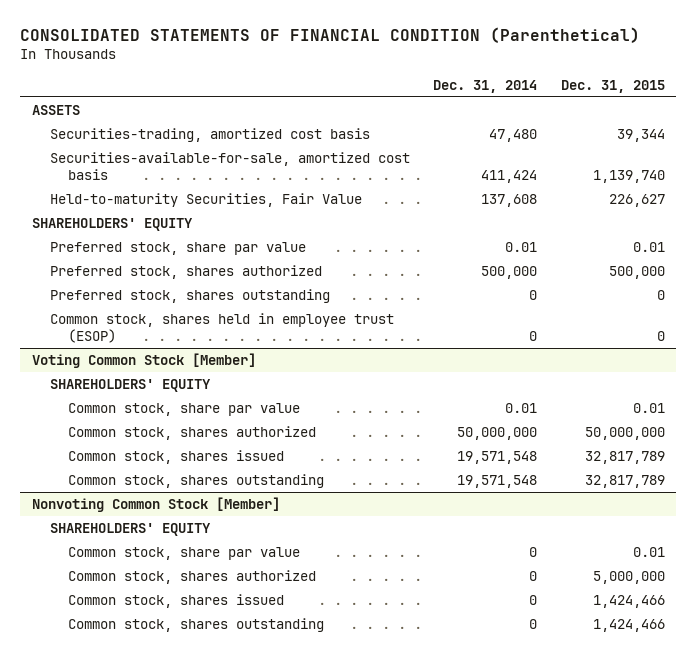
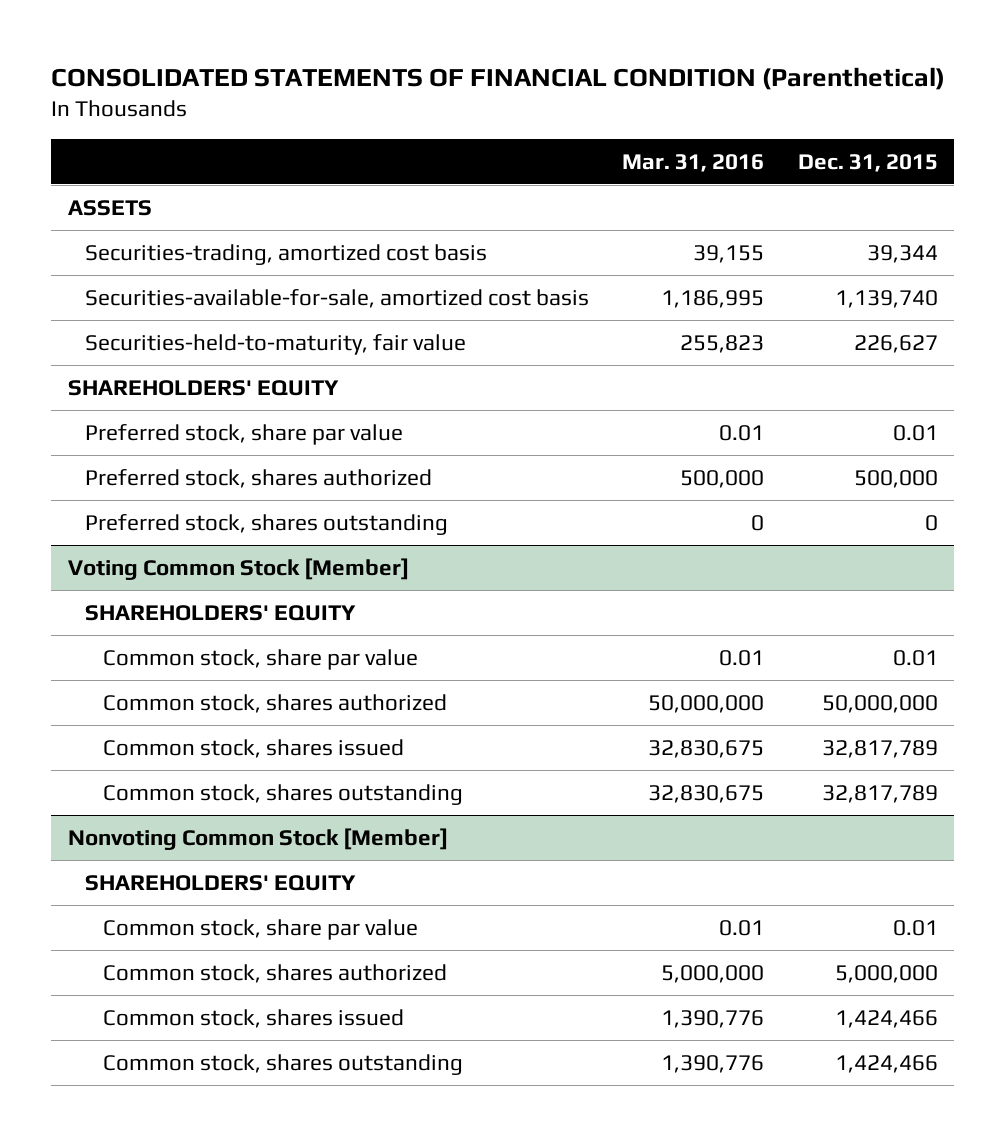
- | Dec. 31, 2014 | Dec. 31, 2015
+ | Mar. 31, 2016 | Dec. 31, 2015
- Held-to-maturity Securities, Fair Value | 137,608 | 226,627
+ Securities-held-to-maturity, fair value | 255,823 | 226,627
- Common stock, shares held in employee trust (ESOP) | 0 | 0

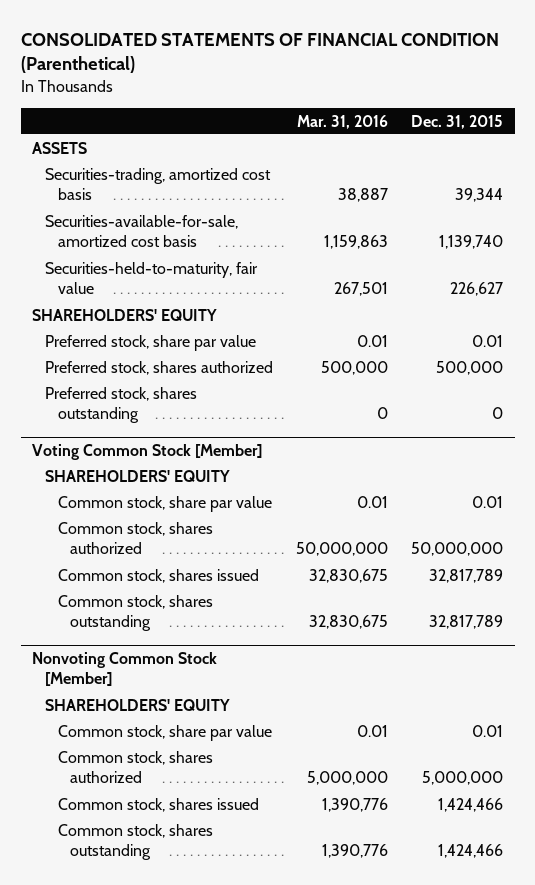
- Securities-trading, amortized cost basis | 39,155 | 39,344
- Securities-available-for-sale, amortized cost basis | 1,186,995 | 1,139,740
- Securities-held-to-maturity, fair value | 255,823 | 226,627
+ Securities-trading, amortized cost basis | 38,887 | 39,344
+ Securities-available-for-sale, amortized cost basis | 1,159,863 | 1,139,740
+ Securities-held-to-maturity, fair value | 267,501 | 226,627

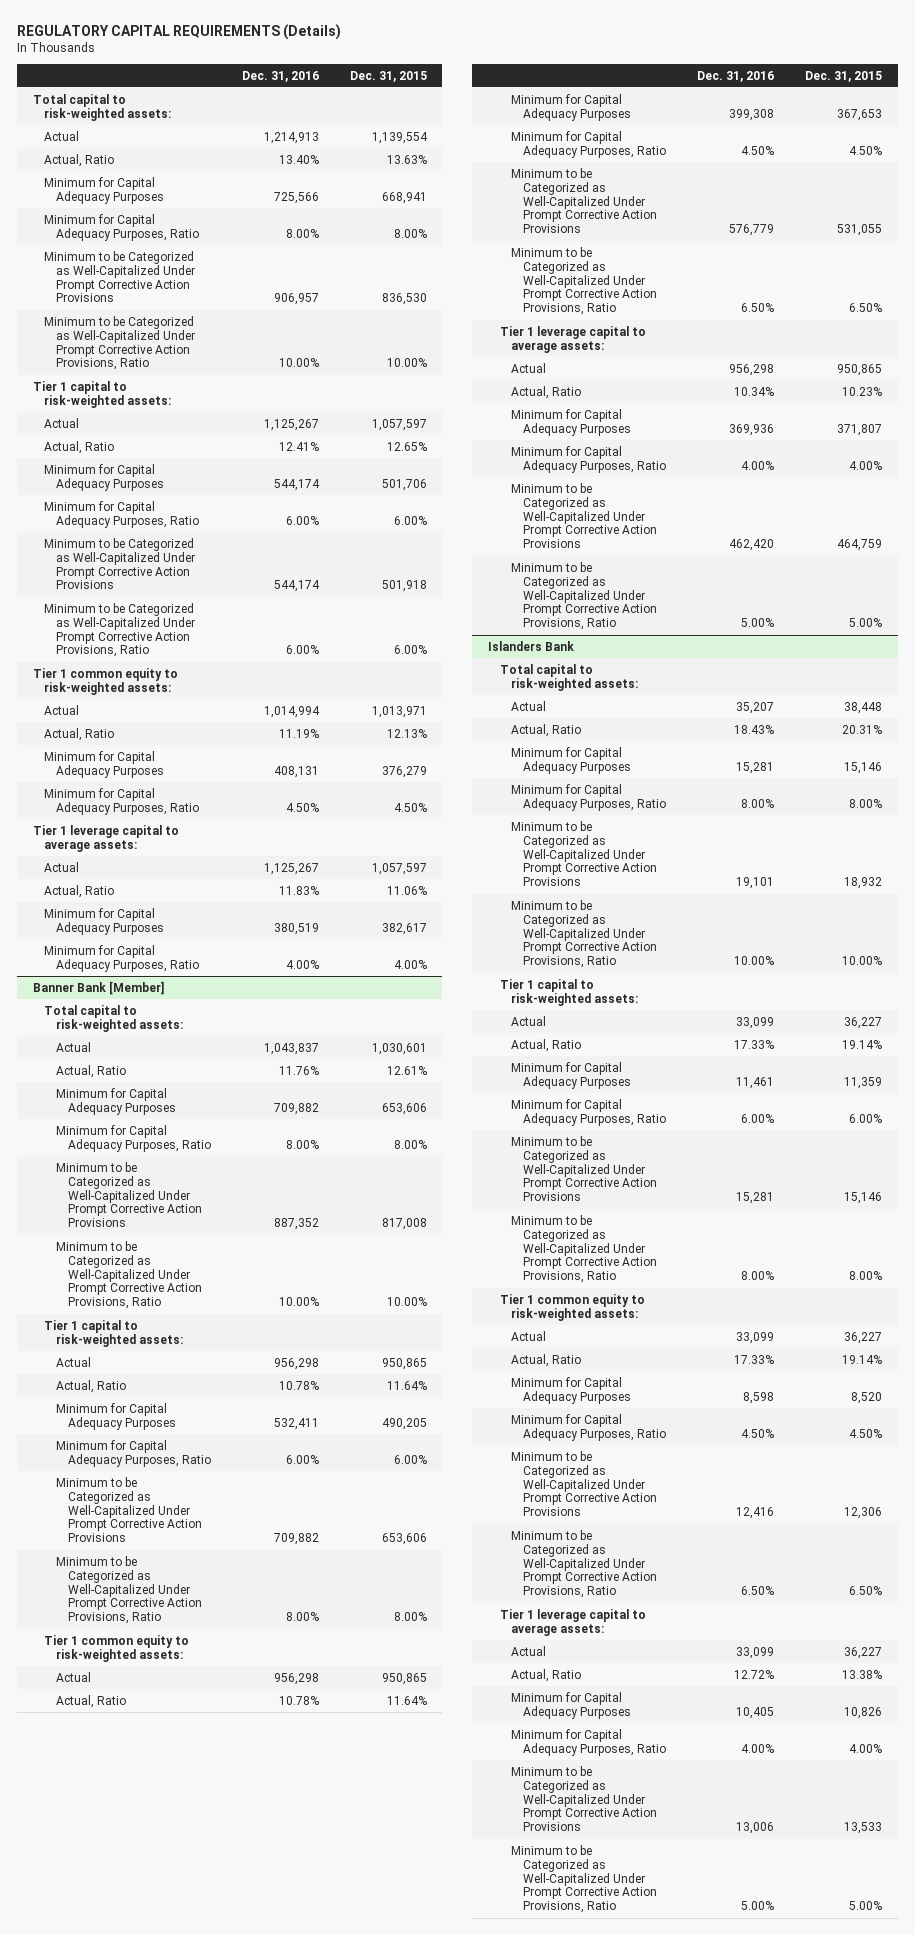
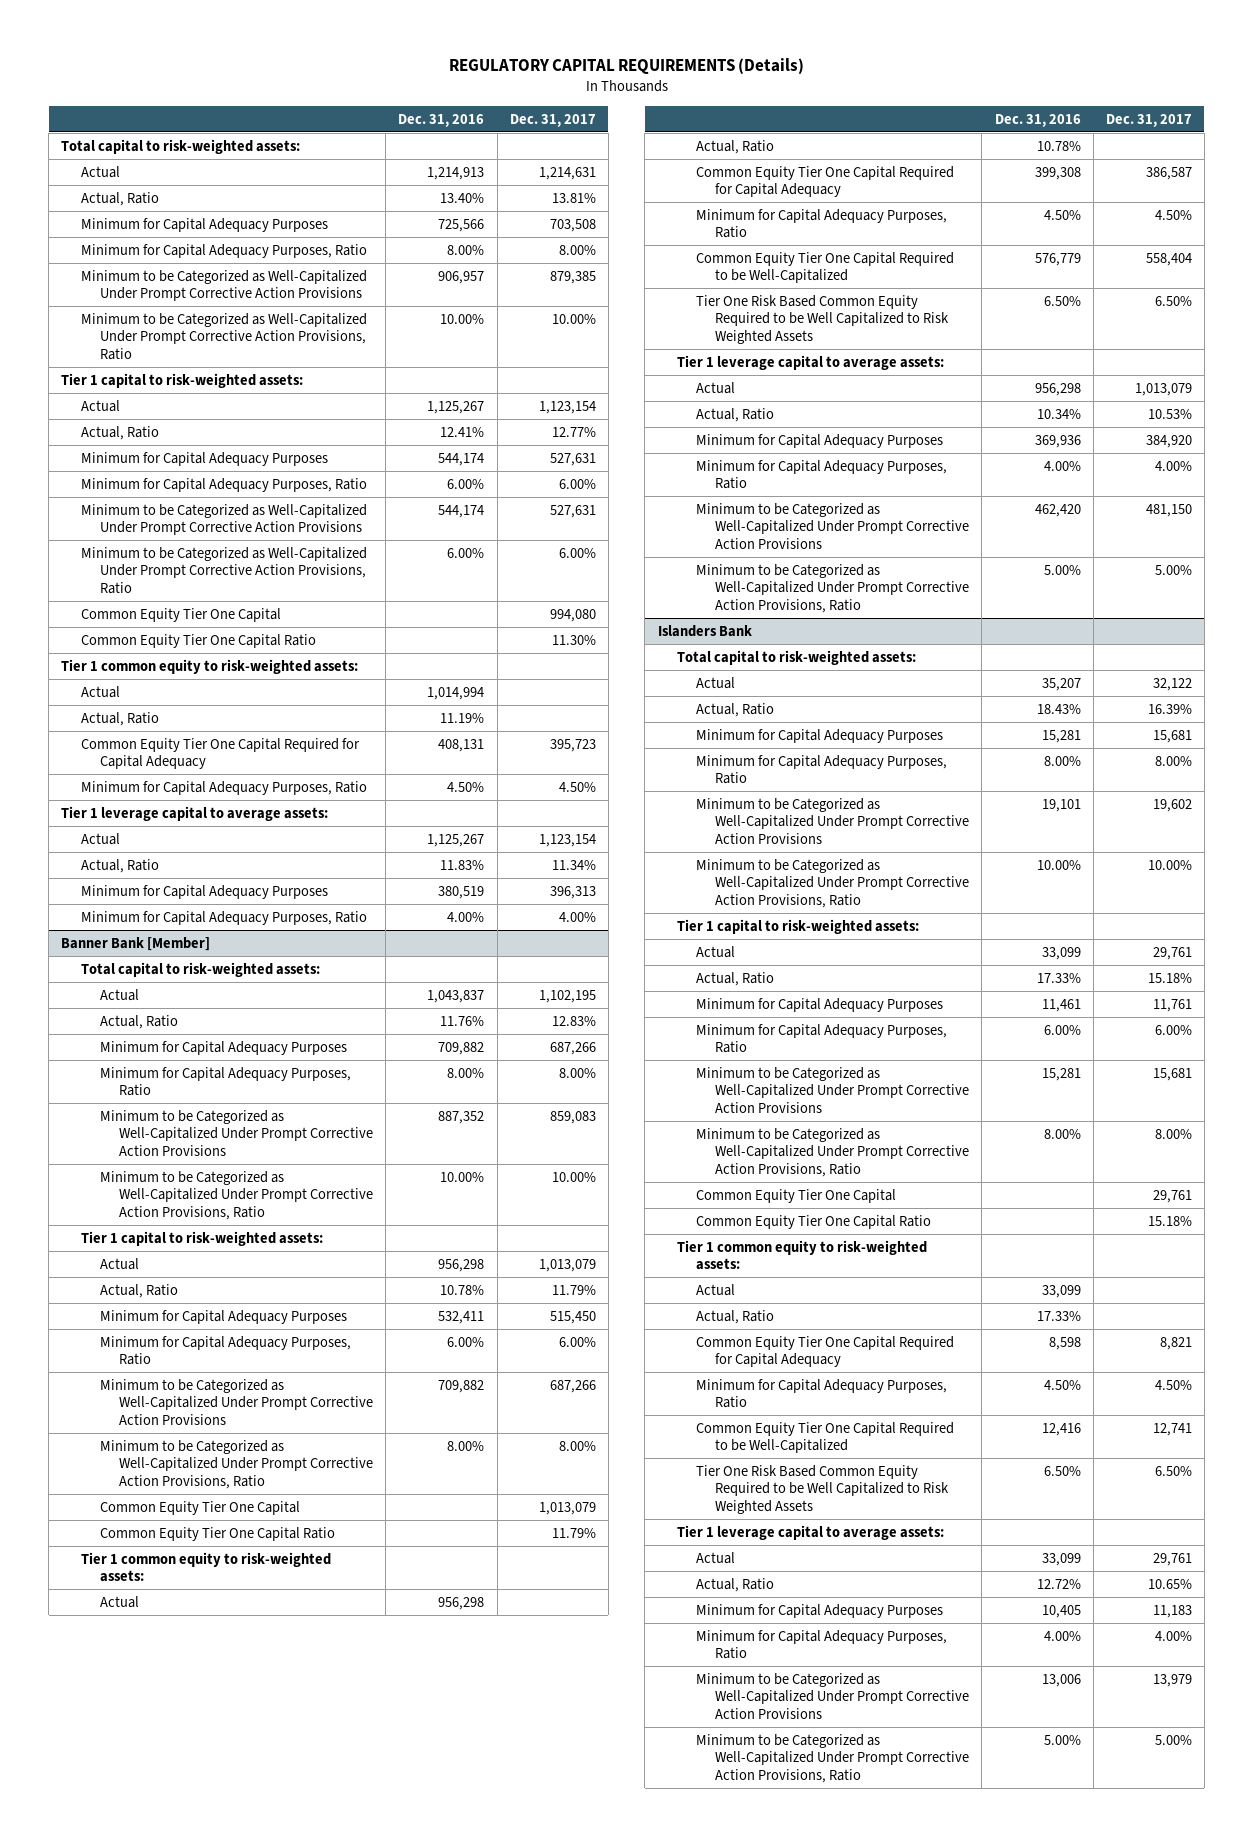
- | Dec. 31, 2016 | Dec. 31, 2015
+ | Dec. 31, 2016 | Dec. 31, 2017
+ Common Equity Tier One Capital | | 994,080
+ Common Equity Tier One Capital Ratio | | 11.30%
- Minimum for Capital Adequacy Purposes | 408,131 | 376,279
+ Common Equity Tier One Capital Required for Capital Adequacy | 408,131 | 395,723
@ Banner Bank [Member]
+ Common Equity Tier One Capital | | 1,013,079
+ Common Equity Tier One Capital Ratio | | 11.79%
- Minimum for Capital Adequacy Purposes | 399,308 | 367,653
+ Common Equity Tier One Capital Required for Capital Adequacy | 399,308 | 386,587
- Minimum to be Categorized as Well-Capitalized Under Prompt Corrective Action Provisions | 576,779 | 531,055
- Minimum to be Categorized as Well-Capitalized Under Prompt Corrective Action Provisions, Ratio | 6.50% | 6.50%
+ Common Equity Tier One Capital Required to be Well-Capitalized | 576,779 | 558,404
+ Tier One Risk Based Common Equity Required to be Well Capitalized to Risk Weighted Assets | 6.50% | 6.50%
@ Islanders Bank
+ Common Equity Tier One Capital | | 29,761
+ Common Equity Tier One Capital Ratio | | 15.18%
- Minimum for Capital Adequacy Purposes | 8,598 | 8,520
+ Common Equity Tier One Capital Required for Capital Adequacy | 8,598 | 8,821
- Minimum to be Categorized as Well-Capitalized Under Prompt Corrective Action Provisions | 12,416 | 12,306
- Minimum to be Categorized as Well-Capitalized Under Prompt Corrective Action Provisions, Ratio | 6.50% | 6.50%
+ Common Equity Tier One Capital Required to be Well-Capitalized | 12,416 | 12,741
+ Tier One Risk Based Common Equity Required to be Well Capitalized to Risk Weighted Assets | 6.50% | 6.50%

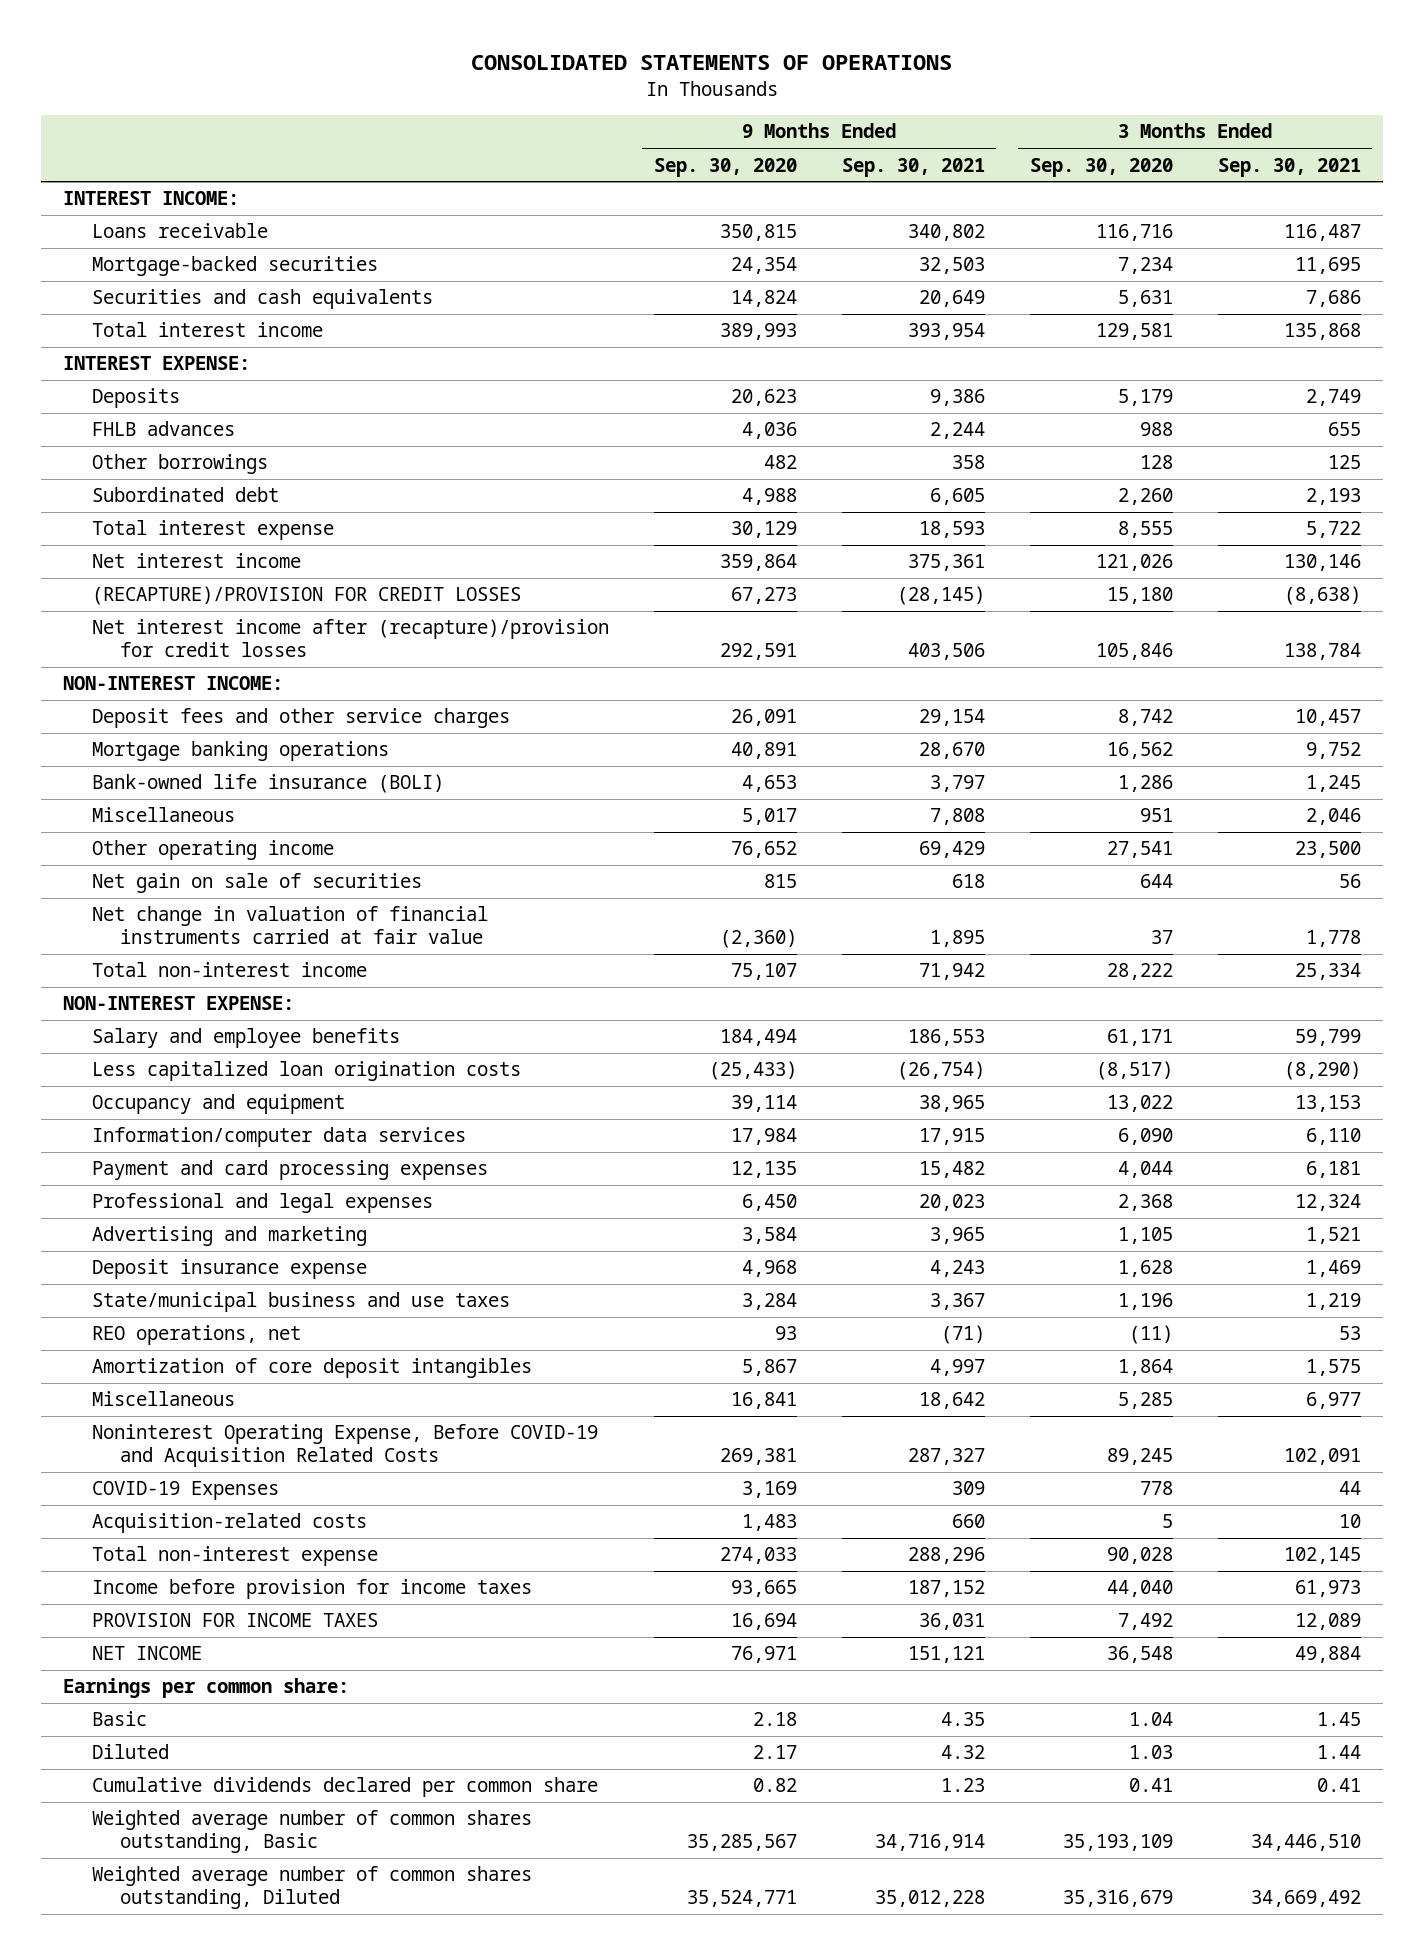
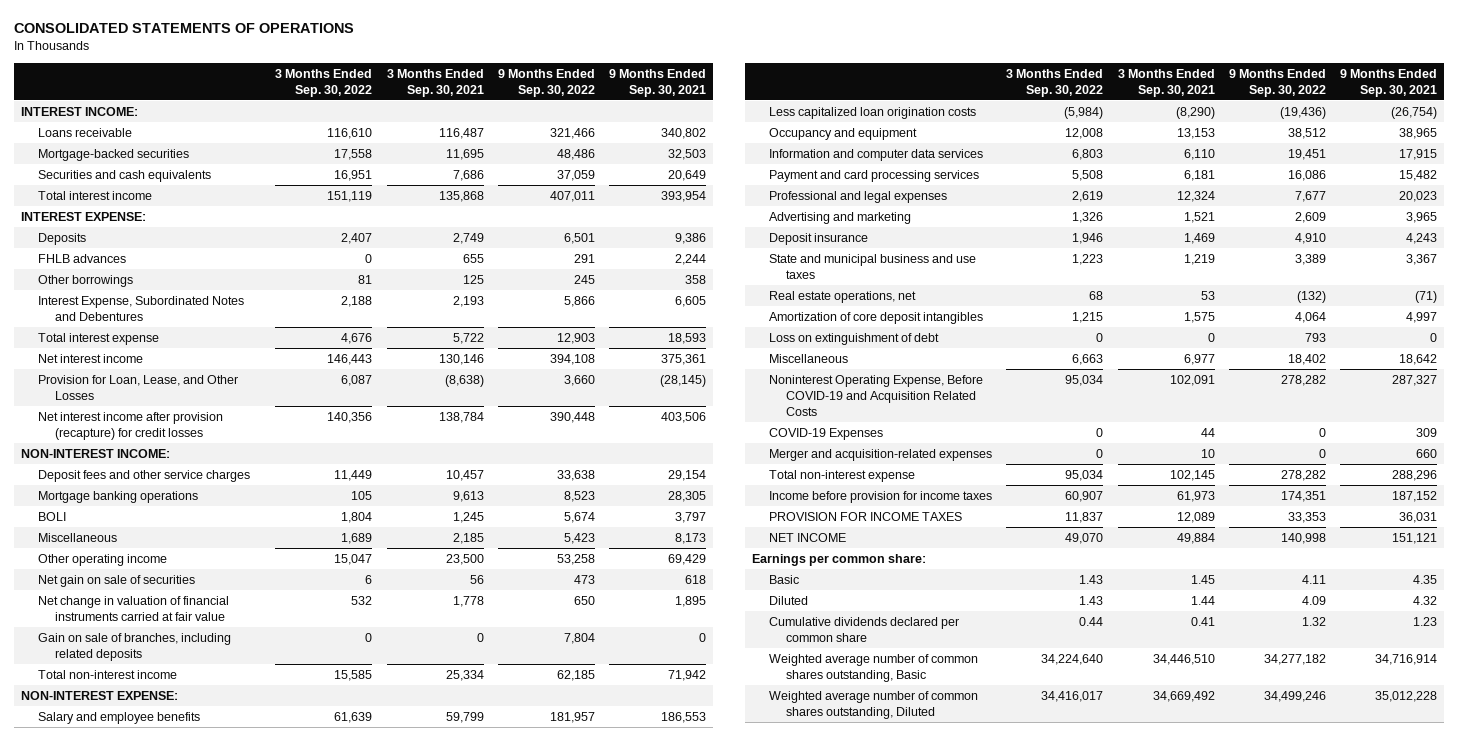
- | 9 Months Ended Sep. 30, 2020 | 9 Months Ended Sep. 30, 2021 | 3 Months Ended Sep. 30, 2020 | 3 Months Ended Sep. 30, 2021
+ | 3 Months Ended Sep. 30, 2022 | 3 Months Ended Sep. 30, 2021 | 9 Months Ended Sep. 30, 2022 | 9 Months Ended Sep. 30, 2021
- Subordinated debt | 4,988 | 6,605 | 2,260 | 2,193
+ Interest Expense, Subordinated Notes and Debentures | 2,188 | 2,193 | 5,866 | 6,605
- (RECAPTURE)/PROVISION FOR CREDIT LOSSES | 67,273 | (28,145) | 15,180 | (8,638)
- Net interest income after (recapture)/provision for credit losses | 292,591 | 403,506 | 105,846 | 138,784
+ Provision for Loan, Lease, and Other Losses | 6,087 | (8,638) | 3,660 | (28,145)
+ Net interest income after provision (recapture) for credit losses | 140,356 | 138,784 | 390,448 | 403,506
- Mortgage banking operations | 40,891 | 28,670 | 16,562 | 9,752
- Bank-owned life insurance (BOLI) | 4,653 | 3,797 | 1,286 | 1,245
- Miscellaneous | 5,017 | 7,808 | 951 | 2,046
+ Mortgage banking operations | 105 | 9,613 | 8,523 | 28,305
+ BOLI | 1,804 | 1,245 | 5,674 | 3,797
+ Miscellaneous | 1,689 | 2,185 | 5,423 | 8,173
+ Gain on sale of branches, including related deposits | 0 | 0 | 7,804 | 0
- Information/computer data services | 17,984 | 17,915 | 6,090 | 6,110
- Payment and card processing expenses | 12,135 | 15,482 | 4,044 | 6,181
+ Information and computer data services | 6,803 | 6,110 | 19,451 | 17,915
+ Payment and card processing services | 5,508 | 6,181 | 16,086 | 15,482
- Deposit insurance expense | 4,968 | 4,243 | 1,628 | 1,469
- State/municipal business and use taxes | 3,284 | 3,367 | 1,196 | 1,219
- REO operations, net | 93 | (71) | (11) | 53
+ Deposit insurance | 1,946 | 1,469 | 4,910 | 4,243
+ State and municipal business and use taxes | 1,223 | 1,219 | 3,389 | 3,367
+ Real estate operations, net | 68 | 53 | (132) | (71)
+ Loss on extinguishment of debt | 0 | 0 | 793 | 0
- Acquisition-related costs | 1,483 | 660 | 5 | 10
+ Merger and acquisition-related expenses | 0 | 10 | 0 | 660

